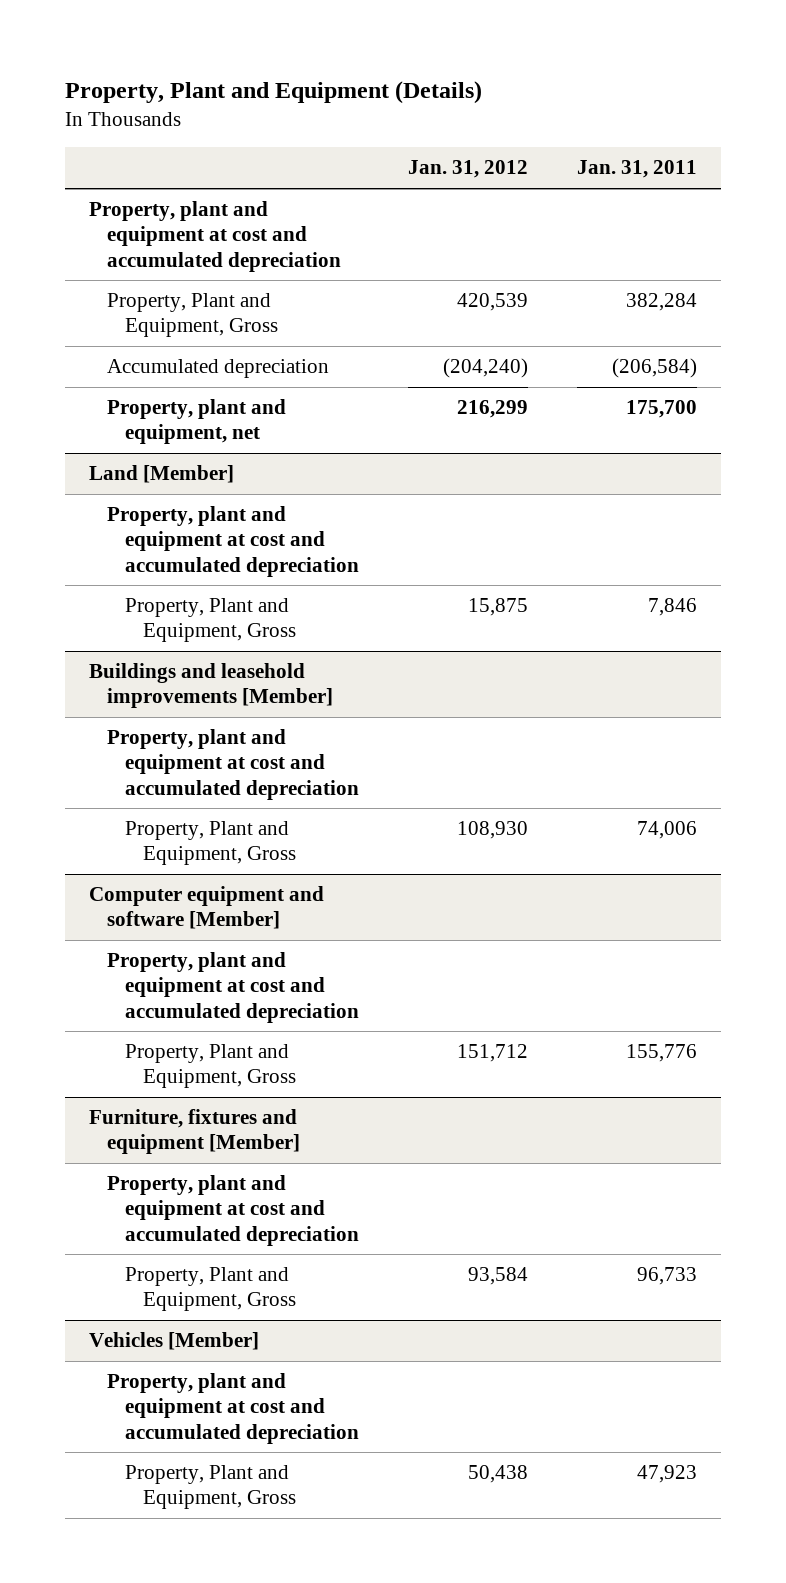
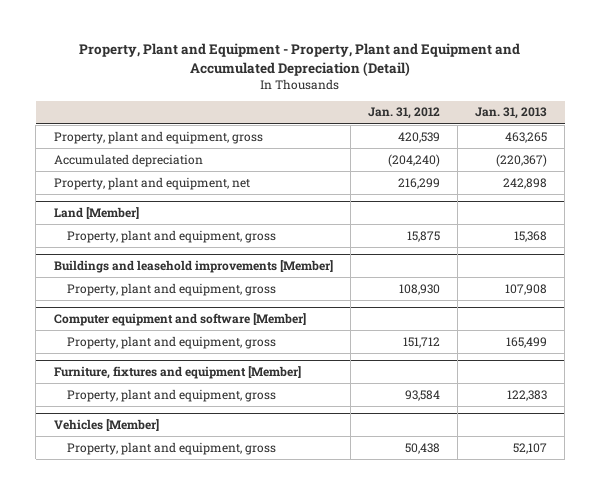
- Property, Plant and Equipment (Details)
+ Property, Plant and Equipment - Property, Plant and Equipment and Accumulated Depreciation (Detail)
- | Jan. 31, 2012 | Jan. 31, 2011
+ | Jan. 31, 2012 | Jan. 31, 2013
- Property, plant and equipment at cost and accumulated depreciation
- Property, Plant and Equipment, Gross | 420,539 | 382,284
+ Property, plant and equipment, gross | 420,539 | 463,265
@ Land [Member]
- Property, plant and equipment at cost and accumulated depreciation
- Property, Plant and Equipment, Gross | 15,875 | 7,846
+ Property, plant and equipment, gross | 15,875 | 15,368
@ Buildings and leasehold improvements [Member]
- Property, plant and equipment at cost and accumulated depreciation
- Property, Plant and Equipment, Gross | 108,930 | 74,006
+ Property, plant and equipment, gross | 108,930 | 107,908
@ Computer equipment and software [Member]
- Property, plant and equipment at cost and accumulated depreciation
- Property, Plant and Equipment, Gross | 151,712 | 155,776
+ Property, plant and equipment, gross | 151,712 | 165,499
@ Furniture, fixtures and equipment [Member]
- Property, plant and equipment at cost and accumulated depreciation
- Property, Plant and Equipment, Gross | 93,584 | 96,733
+ Property, plant and equipment, gross | 93,584 | 122,383
@ Vehicles [Member]
- Property, plant and equipment at cost and accumulated depreciation
- Property, Plant and Equipment, Gross | 50,438 | 47,923
+ Property, plant and equipment, gross | 50,438 | 52,107

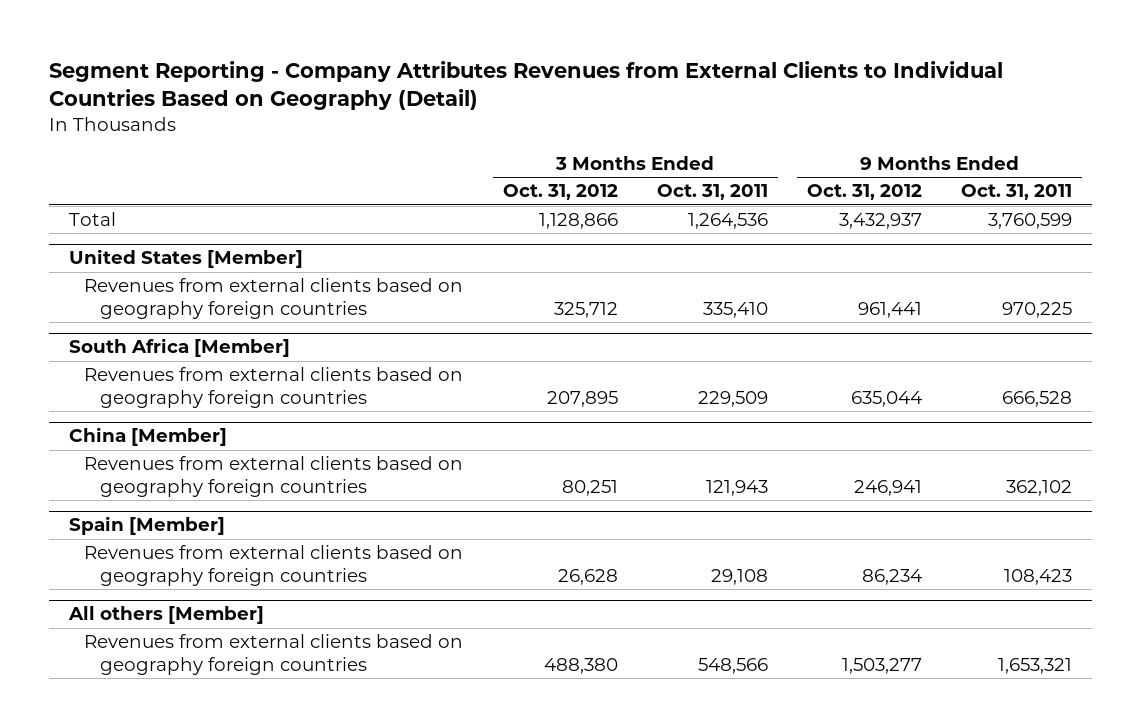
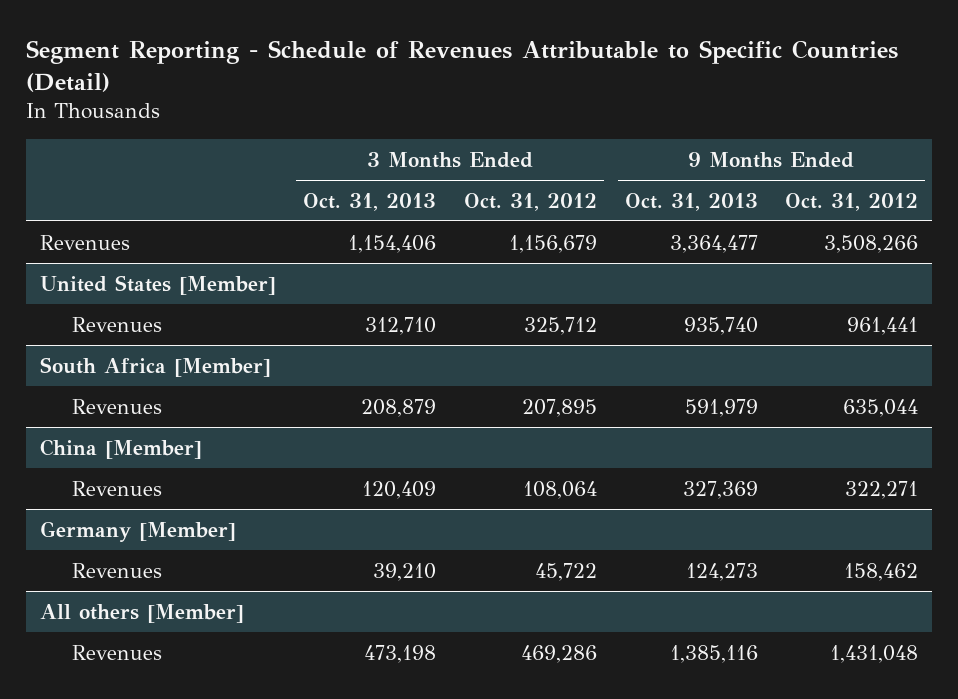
- Segment Reporting - Company Attributes Revenues from External Clients to Individual Countries Based on Geography (Detail)
+ Segment Reporting - Schedule of Revenues Attributable to Specific Countries (Detail)
- | 3 Months Ended Oct. 31, 2012 | 3 Months Ended Oct. 31, 2011 | 9 Months Ended Oct. 31, 2012 | 9 Months Ended Oct. 31, 2011
+ | 3 Months Ended Oct. 31, 2013 | 3 Months Ended Oct. 31, 2012 | 9 Months Ended Oct. 31, 2013 | 9 Months Ended Oct. 31, 2012
- Total | 1,128,866 | 1,264,536 | 3,432,937 | 3,760,599
+ Revenues | 1,154,406 | 1,156,679 | 3,364,477 | 3,508,266
@ United States [Member]
- Revenues from external clients based on geography foreign countries | 325,712 | 335,410 | 961,441 | 970,225
+ Revenues | 312,710 | 325,712 | 935,740 | 961,441
@ South Africa [Member]
- Revenues from external clients based on geography foreign countries | 207,895 | 229,509 | 635,044 | 666,528
+ Revenues | 208,879 | 207,895 | 591,979 | 635,044
@ China [Member]
- Revenues from external clients based on geography foreign countries | 80,251 | 121,943 | 246,941 | 362,102
- Spain [Member]
- Revenues from external clients based on geography foreign countries | 26,628 | 29,108 | 86,234 | 108,423
@ China [Member]
+ Revenues | 120,409 | 108,064 | 327,369 | 322,271
+ Germany [Member]
+ Revenues | 39,210 | 45,722 | 124,273 | 158,462
@ All others [Member]
- Revenues from external clients based on geography foreign countries | 488,380 | 548,566 | 1,503,277 | 1,653,321
+ Revenues | 473,198 | 469,286 | 1,385,116 | 1,431,048

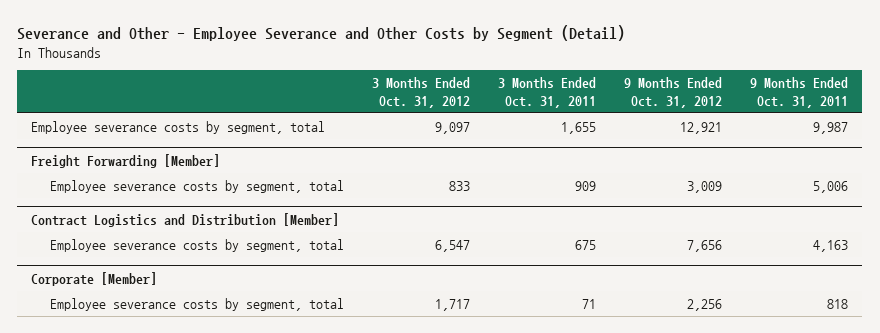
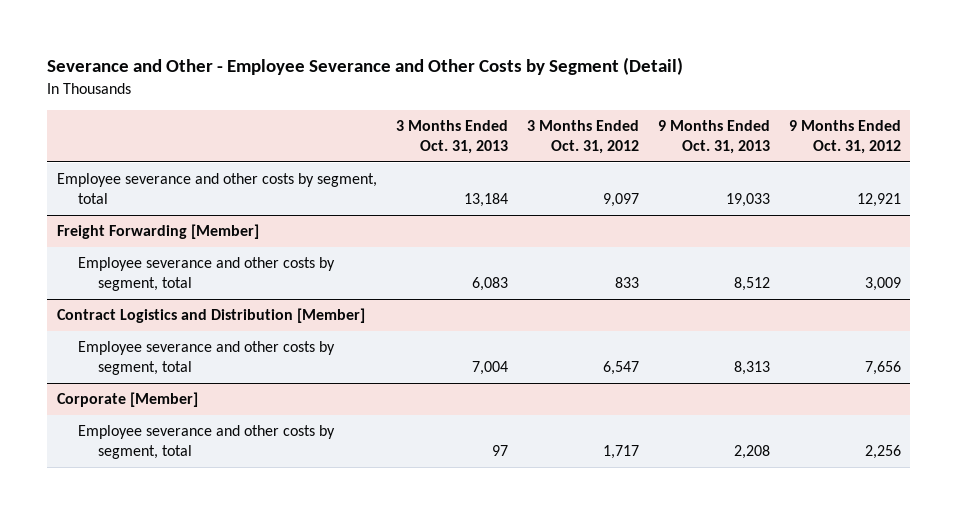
- | 3 Months Ended Oct. 31, 2012 | 3 Months Ended Oct. 31, 2011 | 9 Months Ended Oct. 31, 2012 | 9 Months Ended Oct. 31, 2011
+ | 3 Months Ended Oct. 31, 2013 | 3 Months Ended Oct. 31, 2012 | 9 Months Ended Oct. 31, 2013 | 9 Months Ended Oct. 31, 2012
- Employee severance costs by segment, total | 9,097 | 1,655 | 12,921 | 9,987
+ Employee severance and other costs by segment, total | 13,184 | 9,097 | 19,033 | 12,921
@ Freight Forwarding [Member]
- Employee severance costs by segment, total | 833 | 909 | 3,009 | 5,006
+ Employee severance and other costs by segment, total | 6,083 | 833 | 8,512 | 3,009
@ Contract Logistics and Distribution [Member]
- Employee severance costs by segment, total | 6,547 | 675 | 7,656 | 4,163
+ Employee severance and other costs by segment, total | 7,004 | 6,547 | 8,313 | 7,656
@ Corporate [Member]
- Employee severance costs by segment, total | 1,717 | 71 | 2,256 | 818
+ Employee severance and other costs by segment, total | 97 | 1,717 | 2,208 | 2,256

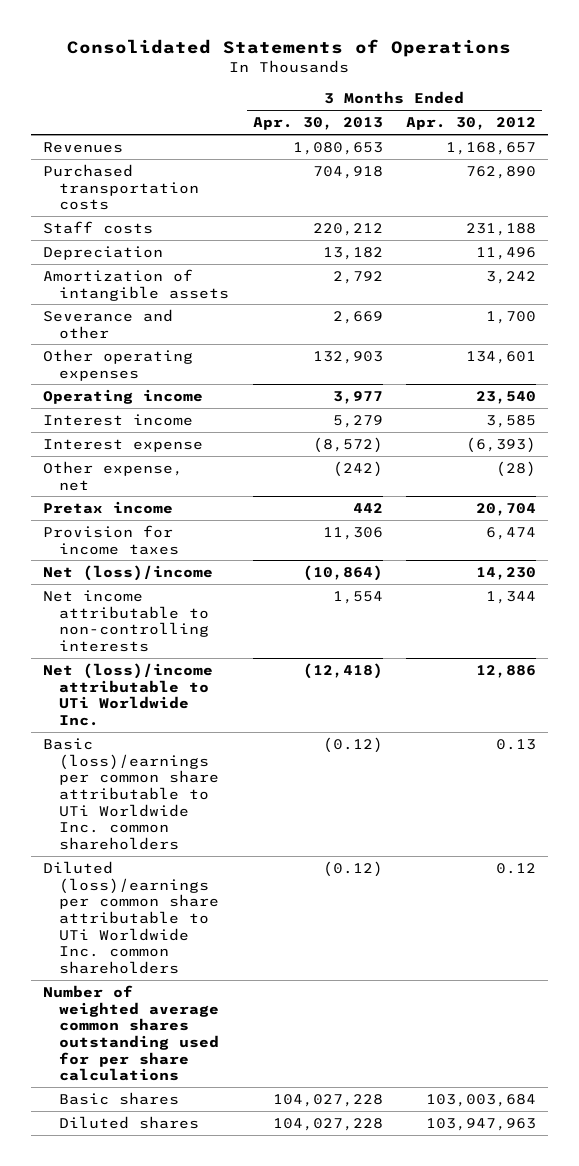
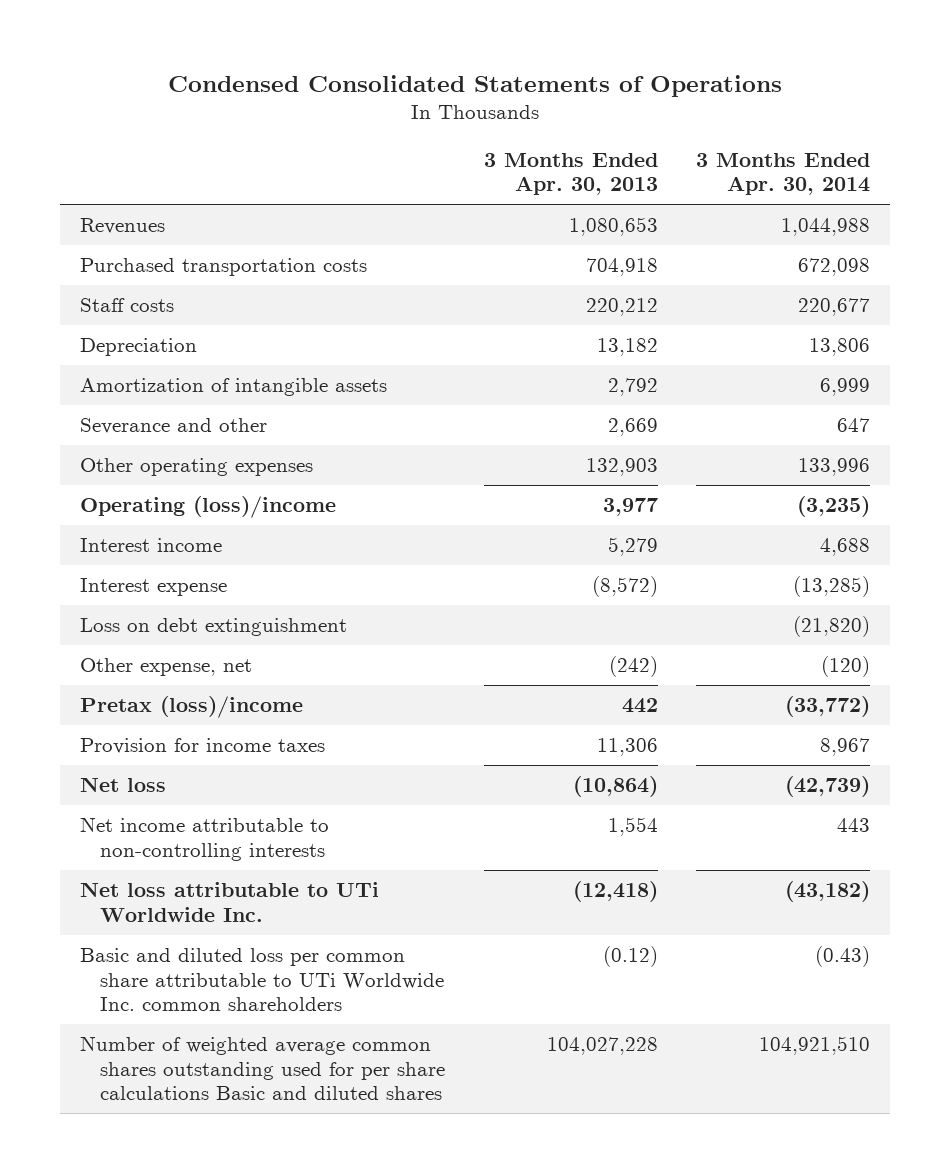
- Consolidated Statements of Operations
+ Condensed Consolidated Statements of Operations
- | 3 Months Ended Apr. 30, 2013 | 3 Months Ended Apr. 30, 2012
+ | 3 Months Ended Apr. 30, 2013 | 3 Months Ended Apr. 30, 2014
- Operating income | 3,977 | 23,540
+ Operating (loss)/income | 3,977 | (3,235)
+ Loss on debt extinguishment | | (21,820)
- Pretax income | 442 | 20,704
+ Pretax (loss)/income | 442 | (33,772)
- Net (loss)/income | (10,864) | 14,230
+ Net loss | (10,864) | (42,739)
- Net (loss)/income attributable to UTi Worldwide Inc. | (12,418) | 12,886
- Basic (loss)/earnings per common share attributable to UTi Worldwide Inc. common shareholders | (0.12) | 0.13
- Diluted (loss)/earnings per common share attributable to UTi Worldwide Inc. common shareholders | (0.12) | 0.12
- Number of weighted average common shares outstanding used for per share calculations
- Basic shares | 104,027,228 | 103,003,684
- Diluted shares | 104,027,228 | 103,947,963
+ Net loss attributable to UTi Worldwide Inc. | (12,418) | (43,182)
+ Basic and diluted loss per common share attributable to UTi Worldwide Inc. common shareholders | (0.12) | (0.43)
+ Number of weighted average common shares outstanding used for per share calculations Basic and diluted shares | 104,027,228 | 104,921,510

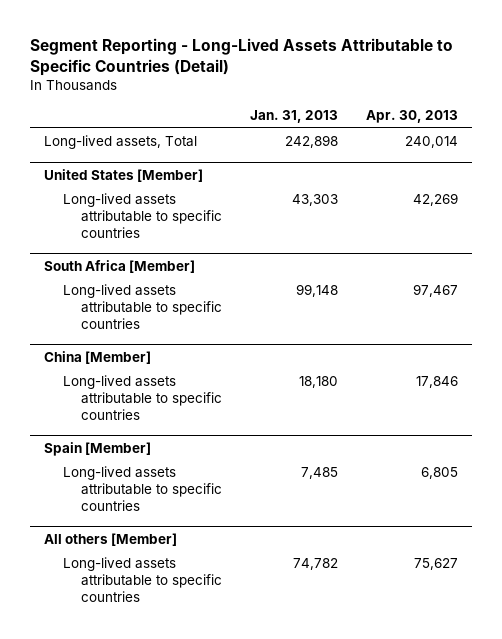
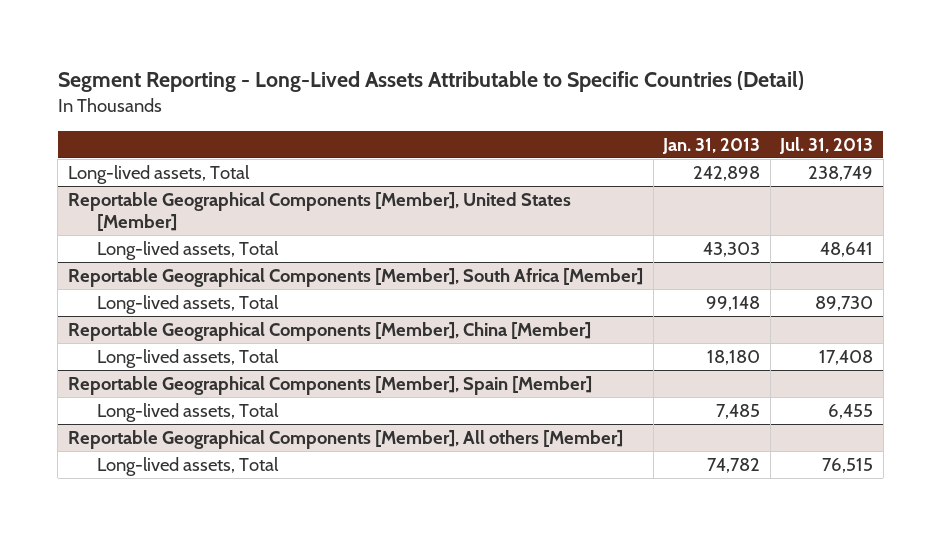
- | Jan. 31, 2013 | Apr. 30, 2013
+ | Jan. 31, 2013 | Jul. 31, 2013
- United States [Member]
- Long-lived assets attributable to specific countries | 43,303 | 42,269
- South Africa [Member]
- Long-lived assets attributable to specific countries | 99,148 | 97,467
- China [Member]
- Long-lived assets attributable to specific countries | 18,180 | 17,846
- Spain [Member]
- Long-lived assets attributable to specific countries | 7,485 | 6,805
- All others [Member]
- Long-lived assets attributable to specific countries | 74,782 | 75,627
+ Reportable Geographical Components [Member], United States [Member]
+ Long-lived assets, Total | 43,303 | 48,641
+ Reportable Geographical Components [Member], South Africa [Member]
+ Long-lived assets, Total | 99,148 | 89,730
+ Reportable Geographical Components [Member], China [Member]
+ Long-lived assets, Total | 18,180 | 17,408
+ Reportable Geographical Components [Member], Spain [Member]
+ Long-lived assets, Total | 7,485 | 6,455
+ Reportable Geographical Components [Member], All others [Member]
+ Long-lived assets, Total | 74,782 | 76,515

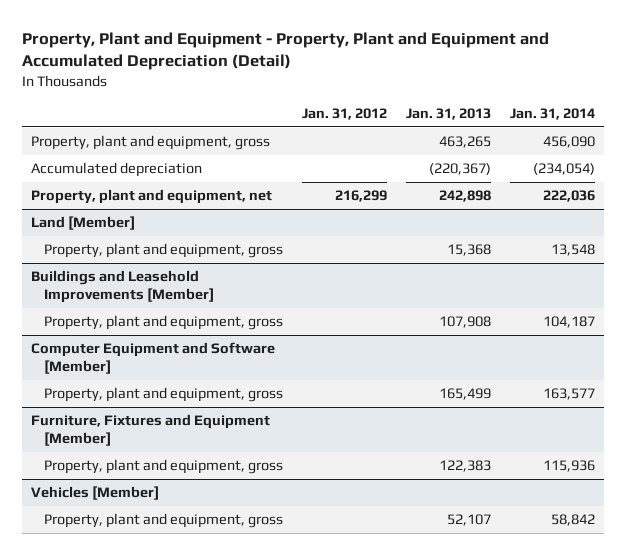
- Segment Reporting - Long-Lived Assets Attributable to Specific Countries (Detail)
+ Property, Plant and Equipment - Property, Plant and Equipment and Accumulated Depreciation (Detail)
- | Jan. 31, 2013 | Jul. 31, 2013
+ | Jan. 31, 2012 | Jan. 31, 2013 | Jan. 31, 2014
- Long-lived assets, Total | 242,898 | 238,749
- Reportable Geographical Components [Member], United States [Member]
- Long-lived assets, Total | 43,303 | 48,641
- Reportable Geographical Components [Member], South Africa [Member]
- Long-lived assets, Total | 99,148 | 89,730
- Reportable Geographical Components [Member], China [Member]
- Long-lived assets, Total | 18,180 | 17,408
- Reportable Geographical Components [Member], Spain [Member]
- Long-lived assets, Total | 7,485 | 6,455
- Reportable Geographical Components [Member], All others [Member]
- Long-lived assets, Total | 74,782 | 76,515
+ Property, plant and equipment, gross | | 463,265 | 456,090
+ Accumulated depreciation | | (220,367) | (234,054)
+ Property, plant and equipment, net | 216,299 | 242,898 | 222,036
+ Land [Member]
+ Property, plant and equipment, gross | | 15,368 | 13,548
+ Buildings and Leasehold Improvements [Member]
+ Property, plant and equipment, gross | | 107,908 | 104,187
+ Computer Equipment and Software [Member]
+ Property, plant and equipment, gross | | 165,499 | 163,577
+ Furniture, Fixtures and Equipment [Member]
+ Property, plant and equipment, gross | | 122,383 | 115,936
+ Vehicles [Member]
+ Property, plant and equipment, gross | | 52,107 | 58,842

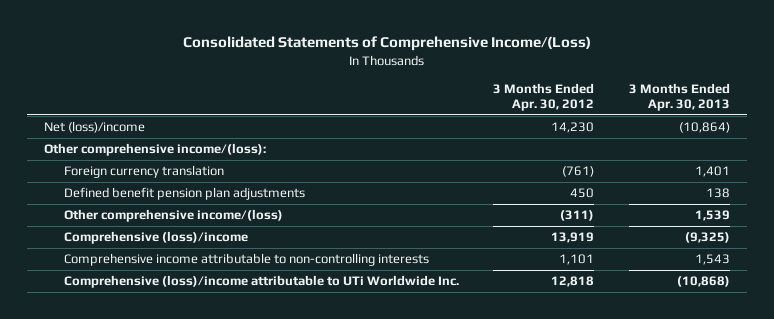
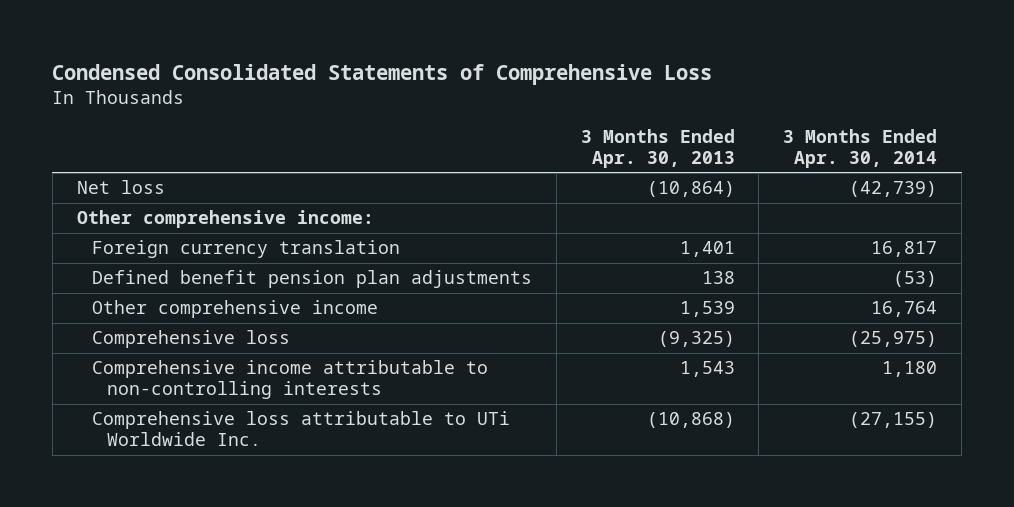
- Consolidated Statements of Comprehensive Income/(Loss)
+ Condensed Consolidated Statements of Comprehensive Loss
- | 3 Months Ended Apr. 30, 2012 | 3 Months Ended Apr. 30, 2013
+ | 3 Months Ended Apr. 30, 2013 | 3 Months Ended Apr. 30, 2014
- Net (loss)/income | 14,230 | (10,864)
- Other comprehensive income/(loss):
+ Net loss | (10,864) | (42,739)
+ Other comprehensive income:
- Other comprehensive income/(loss) | (311) | 1,539
- Comprehensive (loss)/income | 13,919 | (9,325)
+ Other comprehensive income | 1,539 | 16,764
+ Comprehensive loss | (9,325) | (25,975)
- Comprehensive (loss)/income attributable to UTi Worldwide Inc. | 12,818 | (10,868)
+ Comprehensive loss attributable to UTi Worldwide Inc. | (10,868) | (27,155)

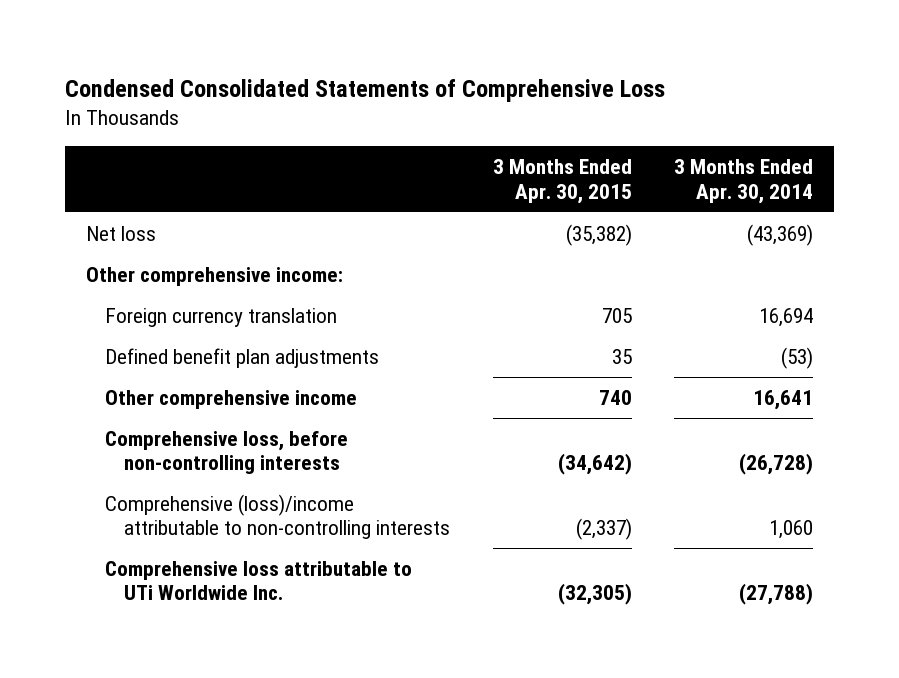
- | 3 Months Ended Apr. 30, 2013 | 3 Months Ended Apr. 30, 2014
+ | 3 Months Ended Apr. 30, 2015 | 3 Months Ended Apr. 30, 2014
- Net loss | (10,864) | (42,739)
+ Net loss | (35,382) | (43,369)
- Foreign currency translation | 1,401 | 16,817
- Defined benefit pension plan adjustments | 138 | (53)
- Other comprehensive income | 1,539 | 16,764
- Comprehensive loss | (9,325) | (25,975)
- Comprehensive income attributable to non-controlling interests | 1,543 | 1,180
- Comprehensive loss attributable to UTi Worldwide Inc. | (10,868) | (27,155)
+ Foreign currency translation | 705 | 16,694
+ Defined benefit plan adjustments | 35 | (53)
+ Other comprehensive income | 740 | 16,641
+ Comprehensive loss, before non-controlling interests | (34,642) | (26,728)
+ Comprehensive (loss)/income attributable to non-controlling interests | (2,337) | 1,060
+ Comprehensive loss attributable to UTi Worldwide Inc. | (32,305) | (27,788)

